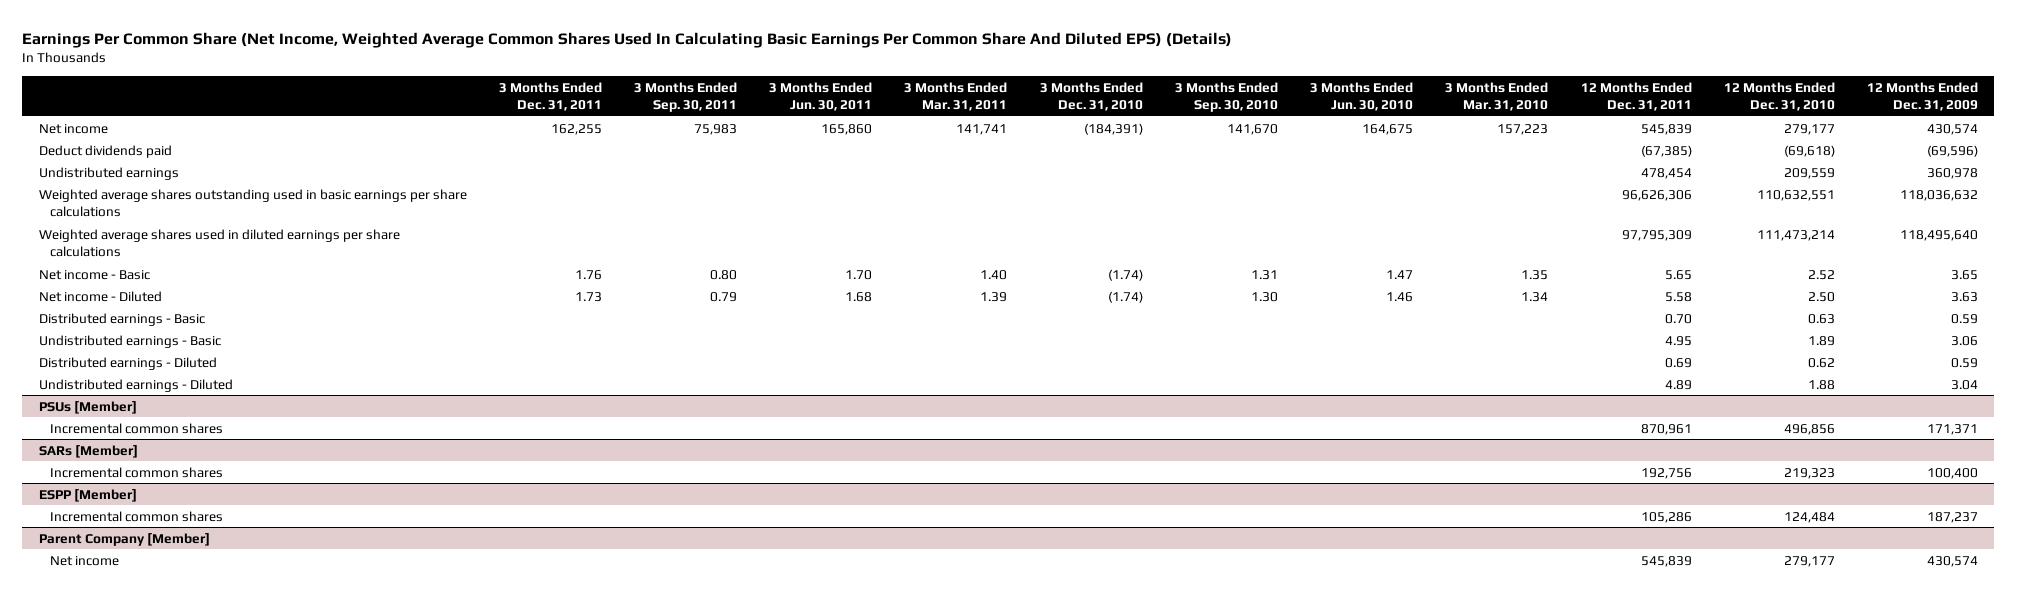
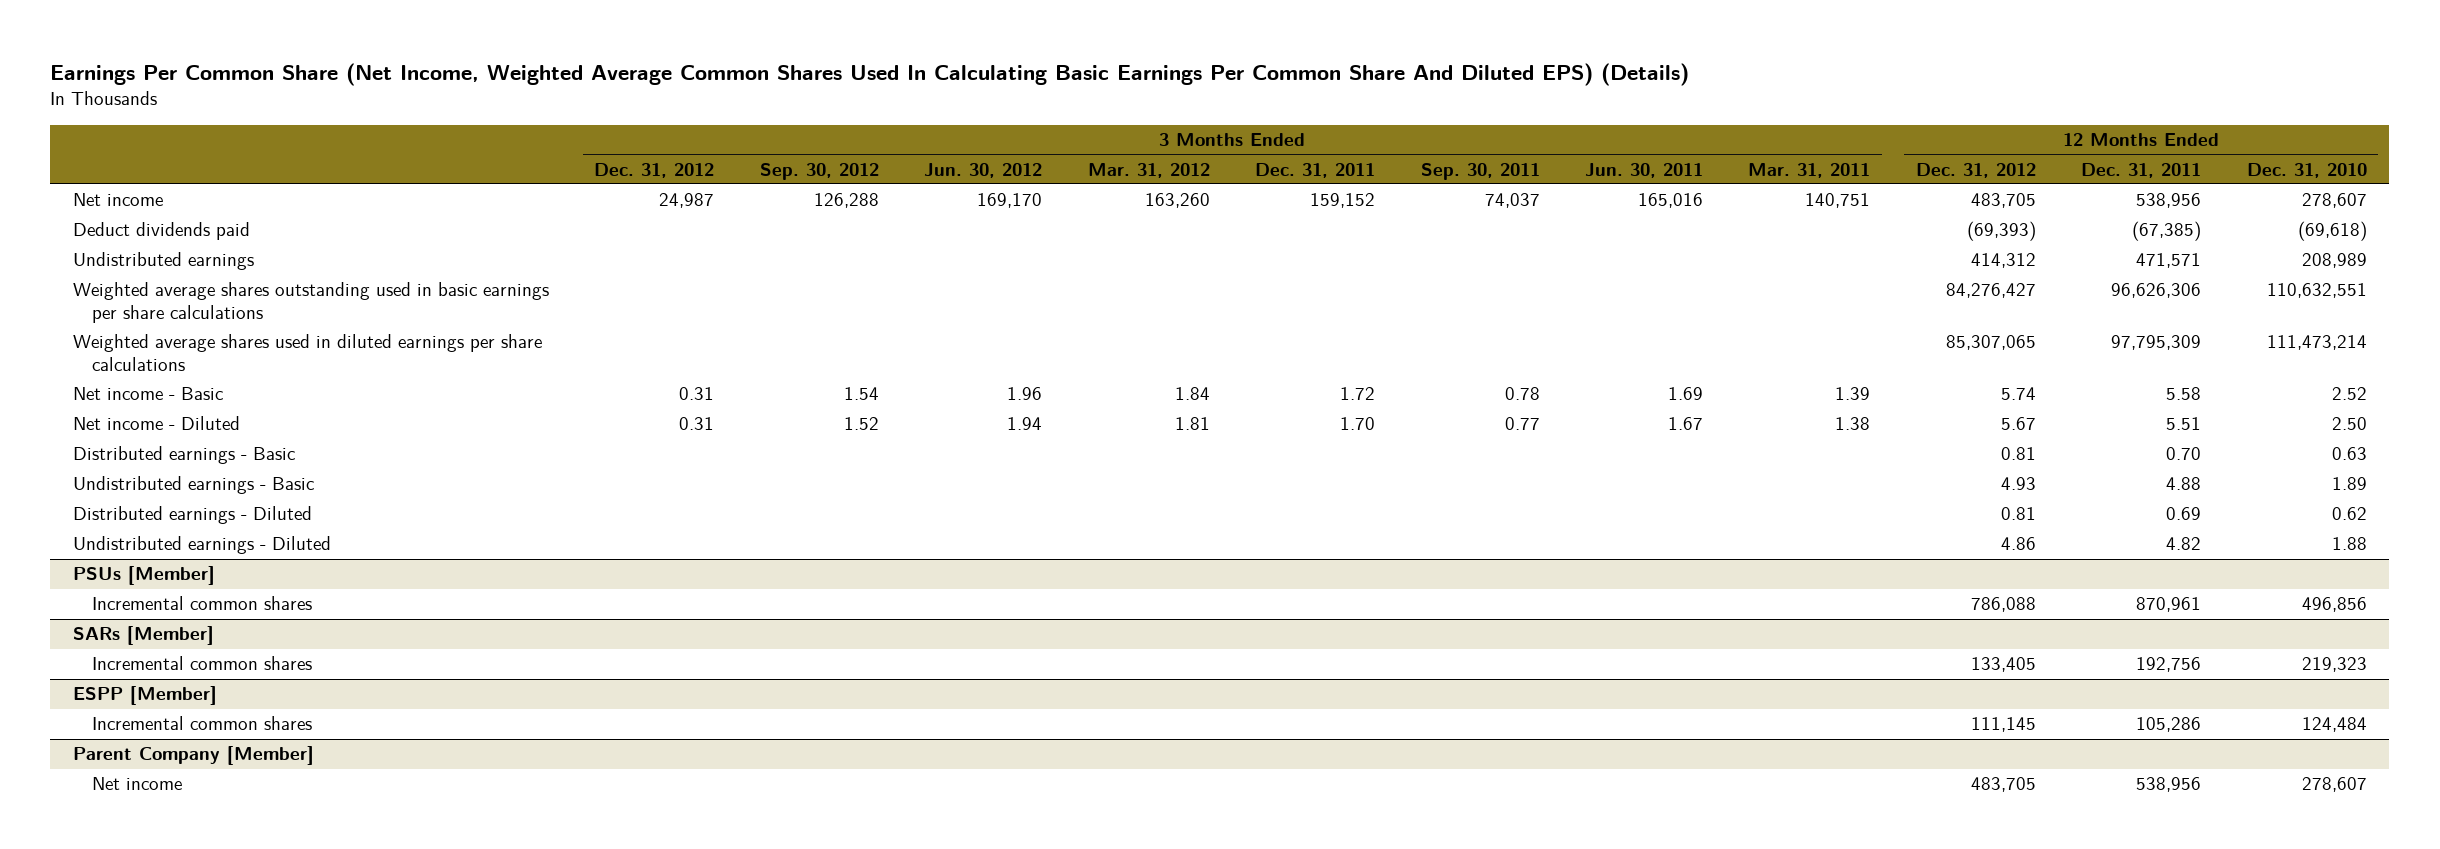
- | 3 Months Ended Dec. 31, 2011 | 3 Months Ended Sep. 30, 2011 | 3 Months Ended Jun. 30, 2011 | 3 Months Ended Mar. 31, 2011 | 3 Months Ended Dec. 31, 2010 | 3 Months Ended Sep. 30, 2010 | 3 Months Ended Jun. 30, 2010 | 3 Months Ended Mar. 31, 2010 | 12 Months Ended Dec. 31, 2011 | 12 Months Ended Dec. 31, 2010 | 12 Months Ended Dec. 31, 2009
+ | 3 Months Ended Dec. 31, 2012 | 3 Months Ended Sep. 30, 2012 | 3 Months Ended Jun. 30, 2012 | 3 Months Ended Mar. 31, 2012 | 3 Months Ended Dec. 31, 2011 | 3 Months Ended Sep. 30, 2011 | 3 Months Ended Jun. 30, 2011 | 3 Months Ended Mar. 31, 2011 | 12 Months Ended Dec. 31, 2012 | 12 Months Ended Dec. 31, 2011 | 12 Months Ended Dec. 31, 2010
- Net income | 162,255 | 75,983 | 165,860 | 141,741 | (184,391) | 141,670 | 164,675 | 157,223 | 545,839 | 279,177 | 430,574
+ Net income | 24,987 | 126,288 | 169,170 | 163,260 | 159,152 | 74,037 | 165,016 | 140,751 | 483,705 | 538,956 | 278,607
- Undistributed earnings | | | | | | | | | 478,454 | 209,559 | 360,978
+ Undistributed earnings | | | | | | | | | 414,312 | 471,571 | 208,989
- Net income - Basic | 1.76 | 0.80 | 1.70 | 1.40 | (1.74) | 1.31 | 1.47 | 1.35 | 5.65 | 2.52 | 3.65
- Net income - Diluted | 1.73 | 0.79 | 1.68 | 1.39 | (1.74) | 1.30 | 1.46 | 1.34 | 5.58 | 2.50 | 3.63
+ Net income - Basic | 0.31 | 1.54 | 1.96 | 1.84 | 1.72 | 0.78 | 1.69 | 1.39 | 5.74 | 5.58 | 2.52
+ Net income - Diluted | 0.31 | 1.52 | 1.94 | 1.81 | 1.70 | 0.77 | 1.67 | 1.38 | 5.67 | 5.51 | 2.50
- Undistributed earnings - Basic | | | | | | | | | 4.95 | 1.89 | 3.06
+ Undistributed earnings - Basic | | | | | | | | | 4.93 | 4.88 | 1.89
- Undistributed earnings - Diluted | | | | | | | | | 4.89 | 1.88 | 3.04
+ Undistributed earnings - Diluted | | | | | | | | | 4.86 | 4.82 | 1.88
@ Parent Company [Member]
- Net income | | | | | | | | | 545,839 | 279,177 | 430,574
+ Net income | | | | | | | | | 483,705 | 538,956 | 278,607

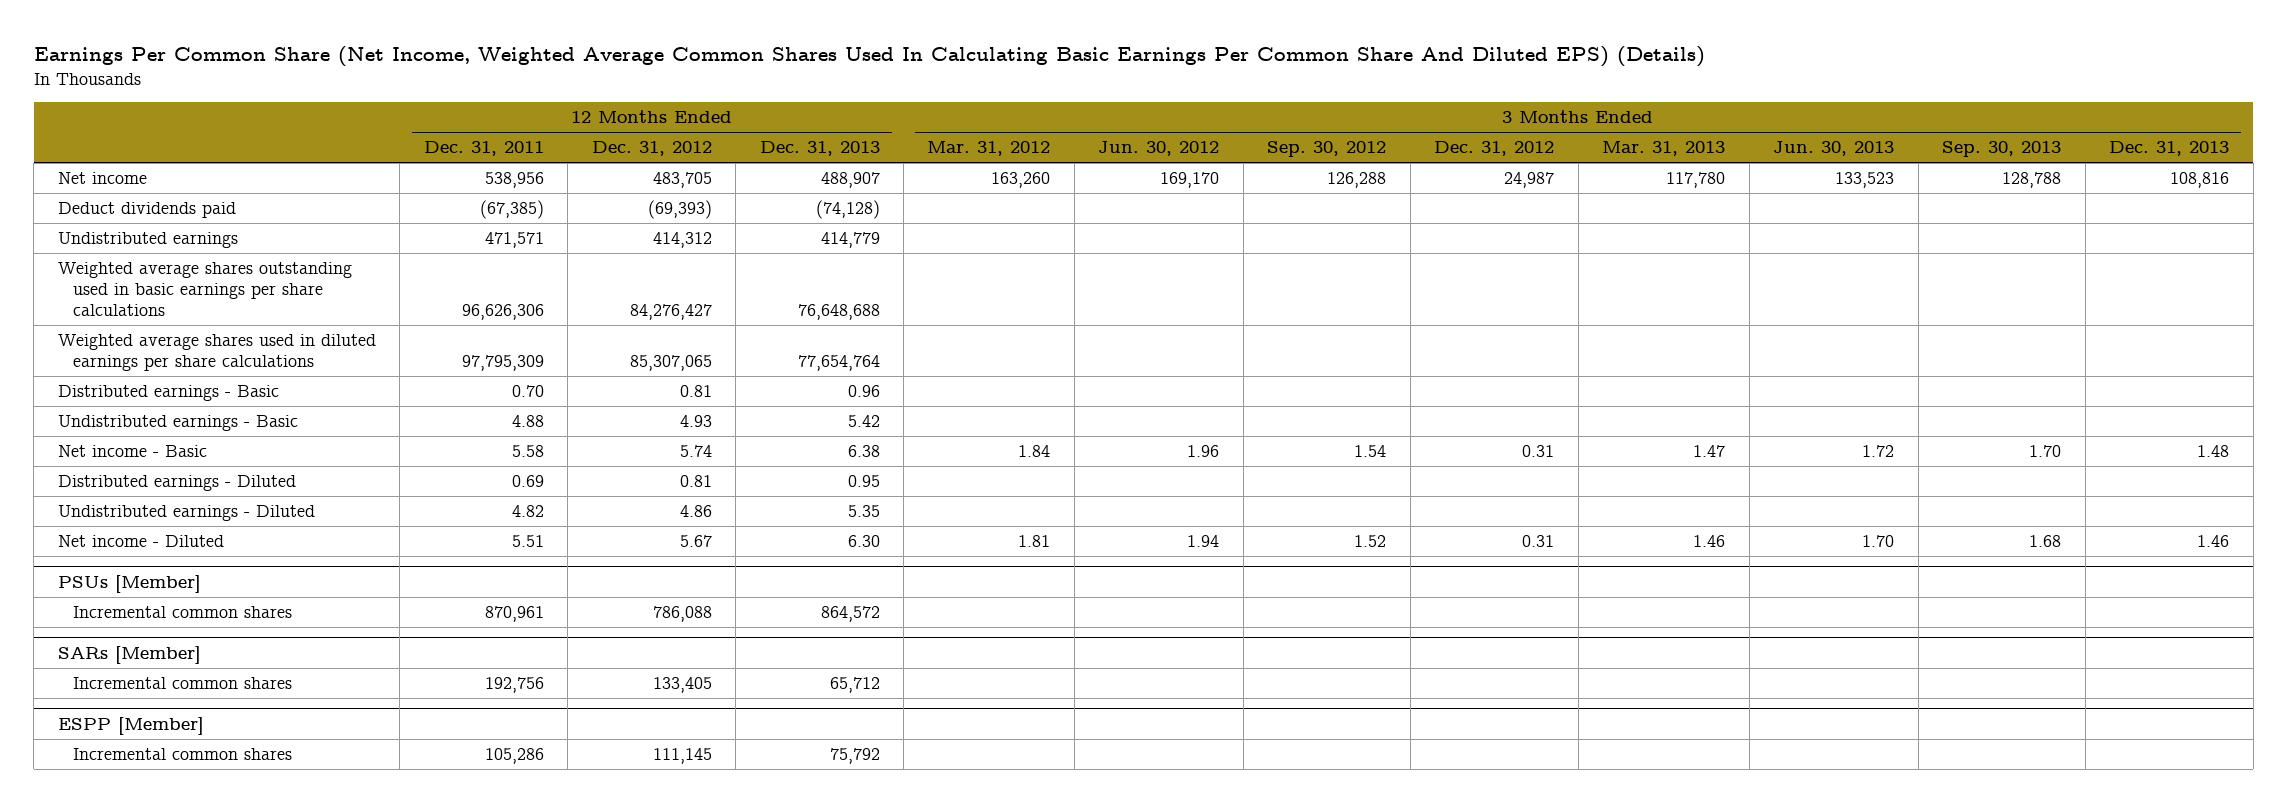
- | 3 Months Ended Dec. 31, 2012 | 3 Months Ended Sep. 30, 2012 | 3 Months Ended Jun. 30, 2012 | 3 Months Ended Mar. 31, 2012 | 3 Months Ended Dec. 31, 2011 | 3 Months Ended Sep. 30, 2011 | 3 Months Ended Jun. 30, 2011 | 3 Months Ended Mar. 31, 2011 | 12 Months Ended Dec. 31, 2012 | 12 Months Ended Dec. 31, 2011 | 12 Months Ended Dec. 31, 2010
+ | 12 Months Ended Dec. 31, 2011 | 12 Months Ended Dec. 31, 2012 | 12 Months Ended Dec. 31, 2013 | 3 Months Ended Mar. 31, 2012 | 3 Months Ended Jun. 30, 2012 | 3 Months Ended Sep. 30, 2012 | 3 Months Ended Dec. 31, 2012 | 3 Months Ended Mar. 31, 2013 | 3 Months Ended Jun. 30, 2013 | 3 Months Ended Sep. 30, 2013 | 3 Months Ended Dec. 31, 2013
moved down: Net income - Basic | 5.58 | 5.74 | 6.38 | 1.84 | 1.96 | 1.54 | 0.31 | 1.47 | 1.72 | 1.70 | 1.48
moved down: Net income - Diluted | 5.51 | 5.67 | 6.30 | 1.81 | 1.94 | 1.52 | 0.31 | 1.46 | 1.70 | 1.68 | 1.46
- Parent Company [Member]
- Net income | | | | | | | | | 483,705 | 538,956 | 278,607

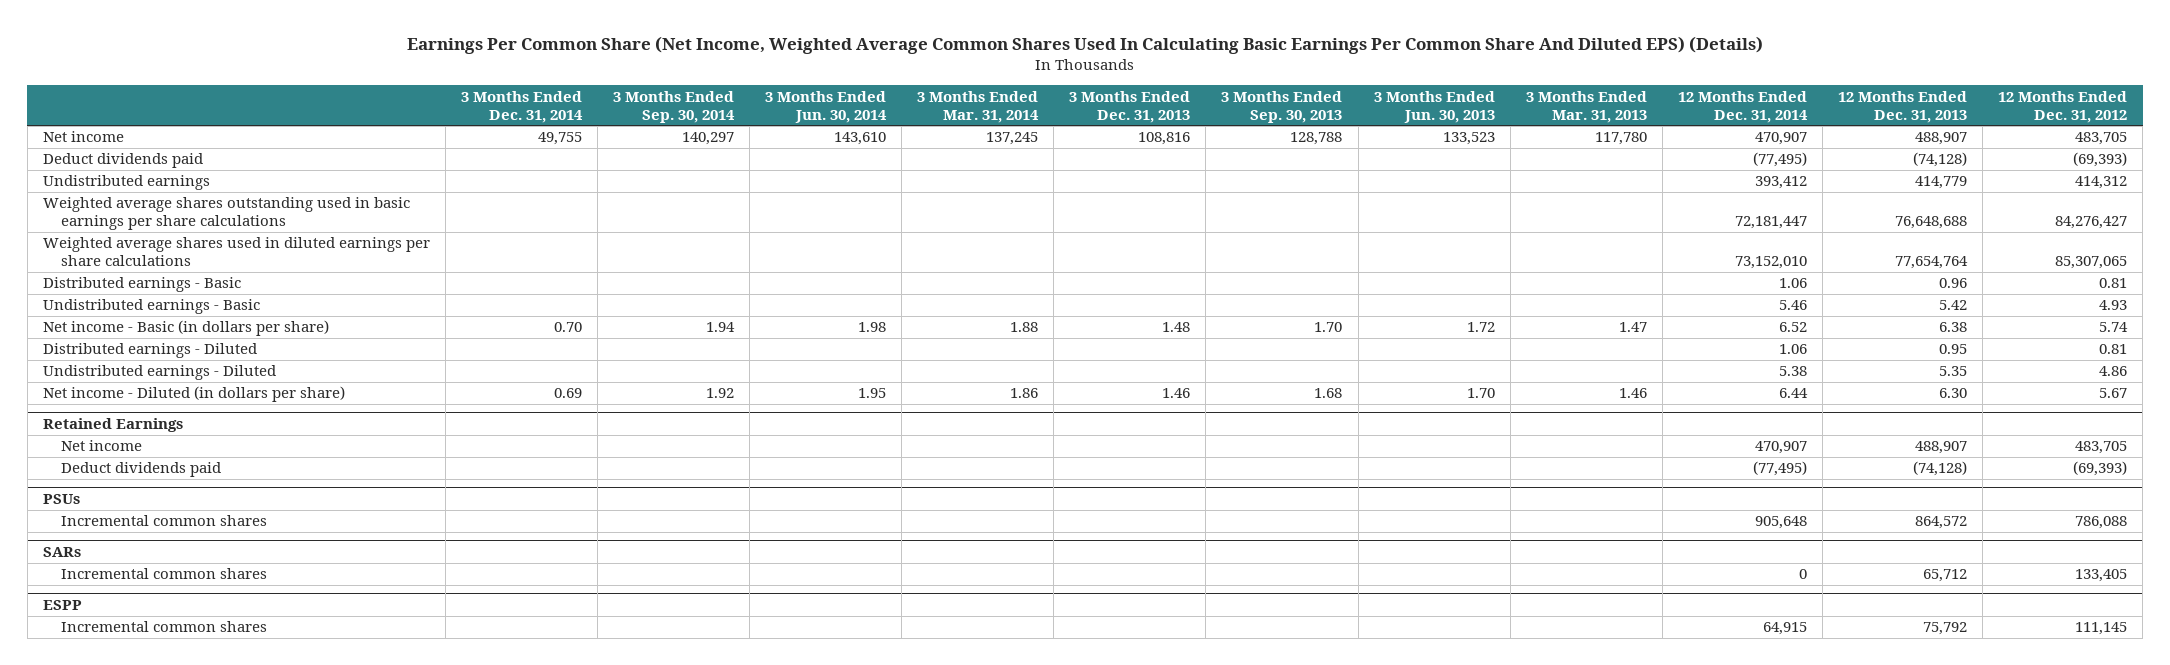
- | 12 Months Ended Dec. 31, 2011 | 12 Months Ended Dec. 31, 2012 | 12 Months Ended Dec. 31, 2013 | 3 Months Ended Mar. 31, 2012 | 3 Months Ended Jun. 30, 2012 | 3 Months Ended Sep. 30, 2012 | 3 Months Ended Dec. 31, 2012 | 3 Months Ended Mar. 31, 2013 | 3 Months Ended Jun. 30, 2013 | 3 Months Ended Sep. 30, 2013 | 3 Months Ended Dec. 31, 2013
+ | 3 Months Ended Dec. 31, 2014 | 3 Months Ended Sep. 30, 2014 | 3 Months Ended Jun. 30, 2014 | 3 Months Ended Mar. 31, 2014 | 3 Months Ended Dec. 31, 2013 | 3 Months Ended Sep. 30, 2013 | 3 Months Ended Jun. 30, 2013 | 3 Months Ended Mar. 31, 2013 | 12 Months Ended Dec. 31, 2014 | 12 Months Ended Dec. 31, 2013 | 12 Months Ended Dec. 31, 2012
- Net income - Basic | 5.58 | 5.74 | 6.38 | 1.84 | 1.96 | 1.54 | 0.31 | 1.47 | 1.72 | 1.70 | 1.48
+ Net income - Basic (in dollars per share) | 0.70 | 1.94 | 1.98 | 1.88 | 1.48 | 1.70 | 1.72 | 1.47 | 6.52 | 6.38 | 5.74
- Net income - Diluted | 5.51 | 5.67 | 6.30 | 1.81 | 1.94 | 1.52 | 0.31 | 1.46 | 1.70 | 1.68 | 1.46
- PSUs [Member]
+ Net income - Diluted (in dollars per share) | 0.69 | 1.92 | 1.95 | 1.86 | 1.46 | 1.68 | 1.70 | 1.46 | 6.44 | 6.30 | 5.67
+ Retained Earnings
+ Net income | | | | | | | | | 470,907 | 488,907 | 483,705
+ Deduct dividends paid | | | | | | | | | (77,495) | (74,128) | (69,393)
+ PSUs
- SARs [Member]
+ SARs
- ESPP [Member]
+ ESPP

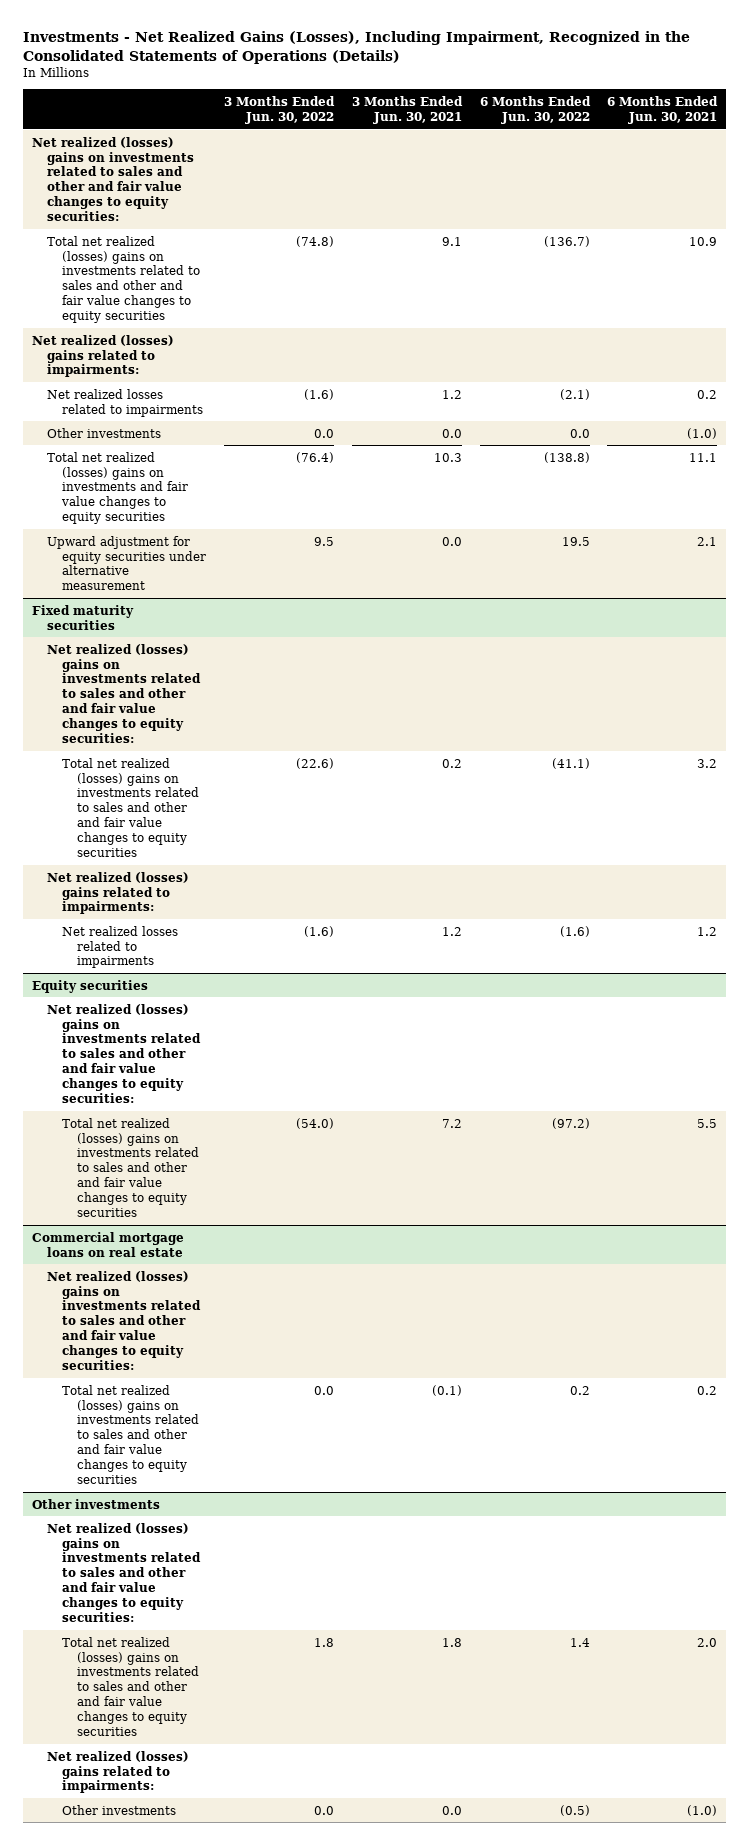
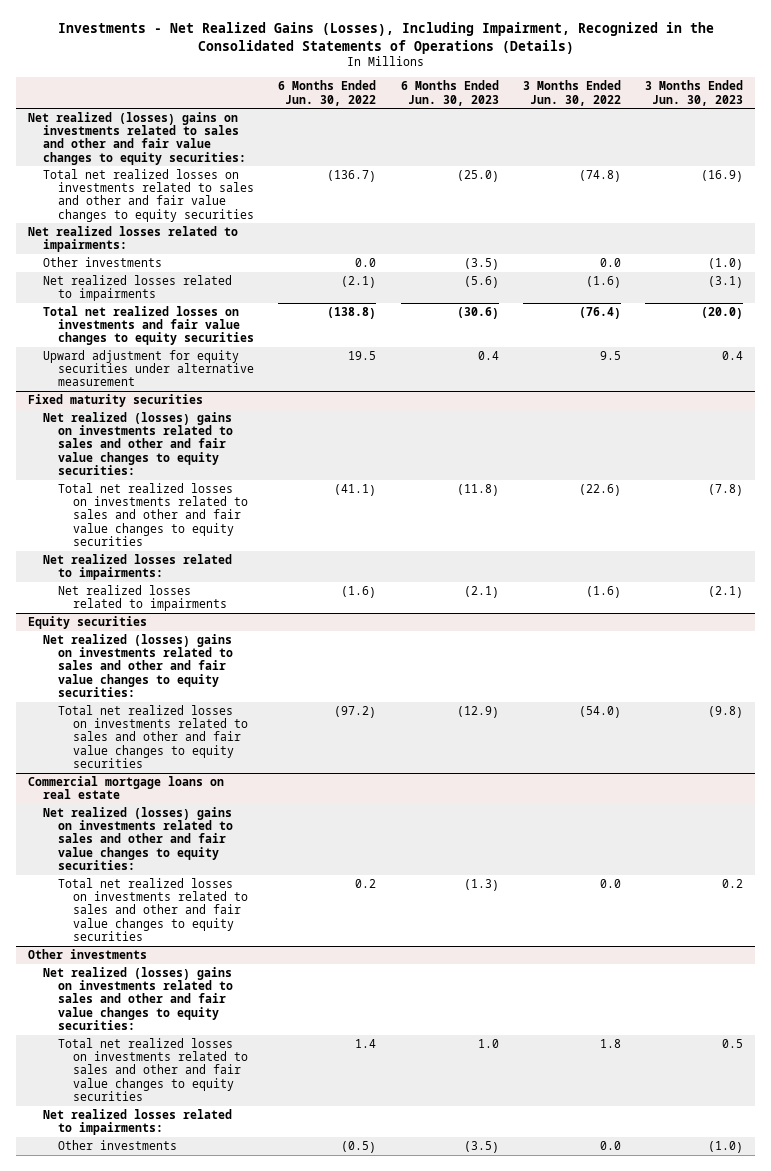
- | 3 Months Ended Jun. 30, 2022 | 3 Months Ended Jun. 30, 2021 | 6 Months Ended Jun. 30, 2022 | 6 Months Ended Jun. 30, 2021
+ | 6 Months Ended Jun. 30, 2022 | 6 Months Ended Jun. 30, 2023 | 3 Months Ended Jun. 30, 2022 | 3 Months Ended Jun. 30, 2023
- Total net realized (losses) gains on investments related to sales and other and fair value changes to equity securities | (74.8) | 9.1 | (136.7) | 10.9
- Net realized (losses) gains related to impairments:
+ Total net realized losses on investments related to sales and other and fair value changes to equity securities | (136.7) | (25.0) | (74.8) | (16.9)
+ Net realized losses related to impairments:
- Total net realized (losses) gains on investments and fair value changes to equity securities | (76.4) | 10.3 | (138.8) | 11.1
moved down: Net realized losses related to impairments | (2.1) | (5.6) | (1.6) | (3.1)
+ Total net realized losses on investments and fair value changes to equity securities | (138.8) | (30.6) | (76.4) | (20.0)
@ Fixed maturity securities
- Total net realized (losses) gains on investments related to sales and other and fair value changes to equity securities | (22.6) | 0.2 | (41.1) | 3.2
- Net realized (losses) gains related to impairments:
+ Total net realized losses on investments related to sales and other and fair value changes to equity securities | (41.1) | (11.8) | (22.6) | (7.8)
+ Net realized losses related to impairments:
@ Equity securities
- Total net realized (losses) gains on investments related to sales and other and fair value changes to equity securities | (54.0) | 7.2 | (97.2) | 5.5
+ Total net realized losses on investments related to sales and other and fair value changes to equity securities | (97.2) | (12.9) | (54.0) | (9.8)
@ Commercial mortgage loans on real estate
- Total net realized (losses) gains on investments related to sales and other and fair value changes to equity securities | 0.0 | (0.1) | 0.2 | 0.2
+ Total net realized losses on investments related to sales and other and fair value changes to equity securities | 0.2 | (1.3) | 0.0 | 0.2
@ Other investments
- Total net realized (losses) gains on investments related to sales and other and fair value changes to equity securities | 1.8 | 1.8 | 1.4 | 2.0
- Net realized (losses) gains related to impairments:
+ Total net realized losses on investments related to sales and other and fair value changes to equity securities | 1.4 | 1.0 | 1.8 | 0.5
+ Net realized losses related to impairments:

